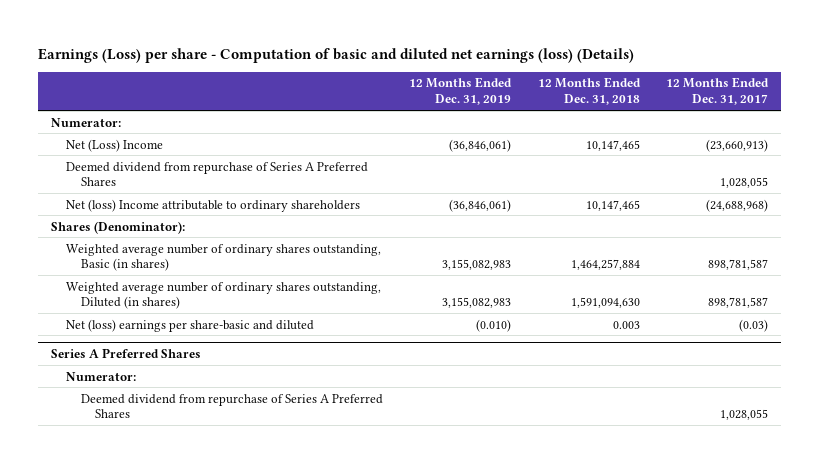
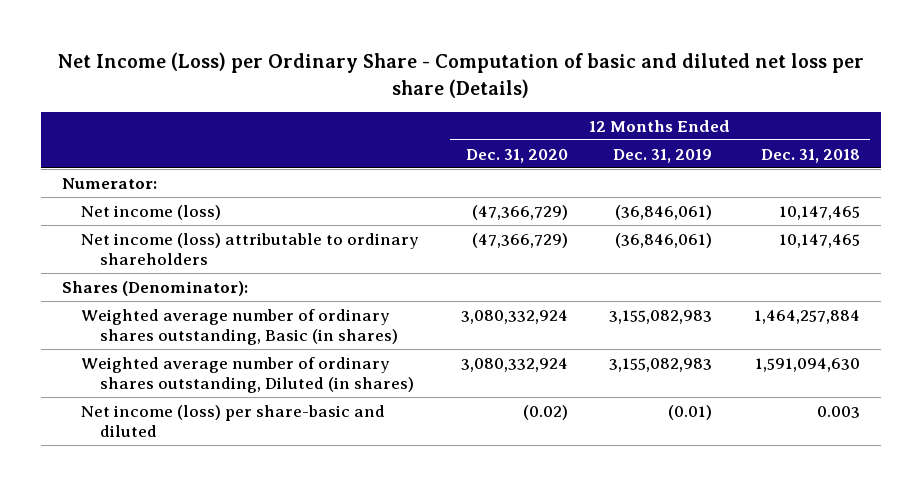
- Earnings (Loss) per share - Computation of basic and diluted net earnings (loss) (Details)
+ Net Income (Loss) per Ordinary Share - Computation of basic and diluted net loss per share (Details)
- | 12 Months Ended Dec. 31, 2019 | 12 Months Ended Dec. 31, 2018 | 12 Months Ended Dec. 31, 2017
+ | 12 Months Ended Dec. 31, 2020 | 12 Months Ended Dec. 31, 2019 | 12 Months Ended Dec. 31, 2018
- Net (Loss) Income | (36,846,061) | 10,147,465 | (23,660,913)
- Deemed dividend from repurchase of Series A Preferred Shares | | | 1,028,055
- Net (loss) Income attributable to ordinary shareholders | (36,846,061) | 10,147,465 | (24,688,968)
+ Net income (loss) | (47,366,729) | (36,846,061) | 10,147,465
+ Net income (loss) attributable to ordinary shareholders | (47,366,729) | (36,846,061) | 10,147,465
- Net (loss) earnings per share-basic and diluted | (0.010) | 0.003 | (0.03)
- Series A Preferred Shares
- Numerator:
- Deemed dividend from repurchase of Series A Preferred Shares | | | 1,028,055
+ Net income (loss) per share-basic and diluted | (0.02) | (0.01) | 0.003

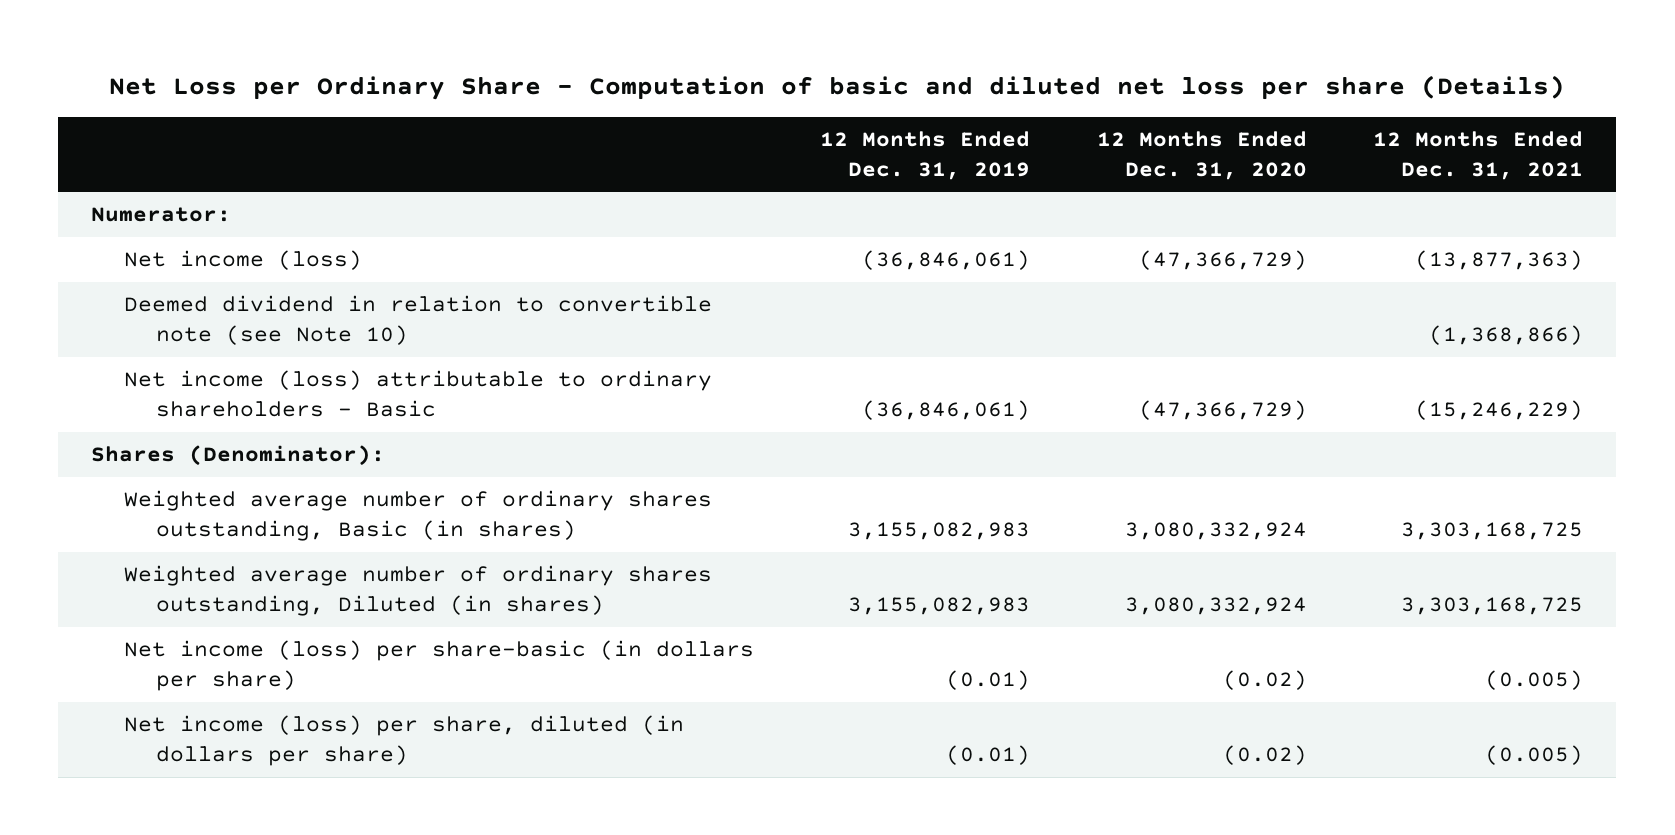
- Net Income (Loss) per Ordinary Share - Computation of basic and diluted net loss per share (Details)
+ Net Loss per Ordinary Share - Computation of basic and diluted net loss per share (Details)
- | 12 Months Ended Dec. 31, 2020 | 12 Months Ended Dec. 31, 2019 | 12 Months Ended Dec. 31, 2018
+ | 12 Months Ended Dec. 31, 2019 | 12 Months Ended Dec. 31, 2020 | 12 Months Ended Dec. 31, 2021
- Net income (loss) attributable to ordinary shareholders | (47,366,729) | (36,846,061) | 10,147,465
+ Deemed dividend in relation to convertible note (see Note 10) | | | (1,368,866)
+ Net income (loss) attributable to ordinary shareholders - Basic | (36,846,061) | (47,366,729) | (15,246,229)
- Net income (loss) per share-basic and diluted | (0.02) | (0.01) | 0.003
+ Net income (loss) per share-basic (in dollars per share) | (0.01) | (0.02) | (0.005)
+ Net income (loss) per share, diluted (in dollars per share) | (0.01) | (0.02) | (0.005)

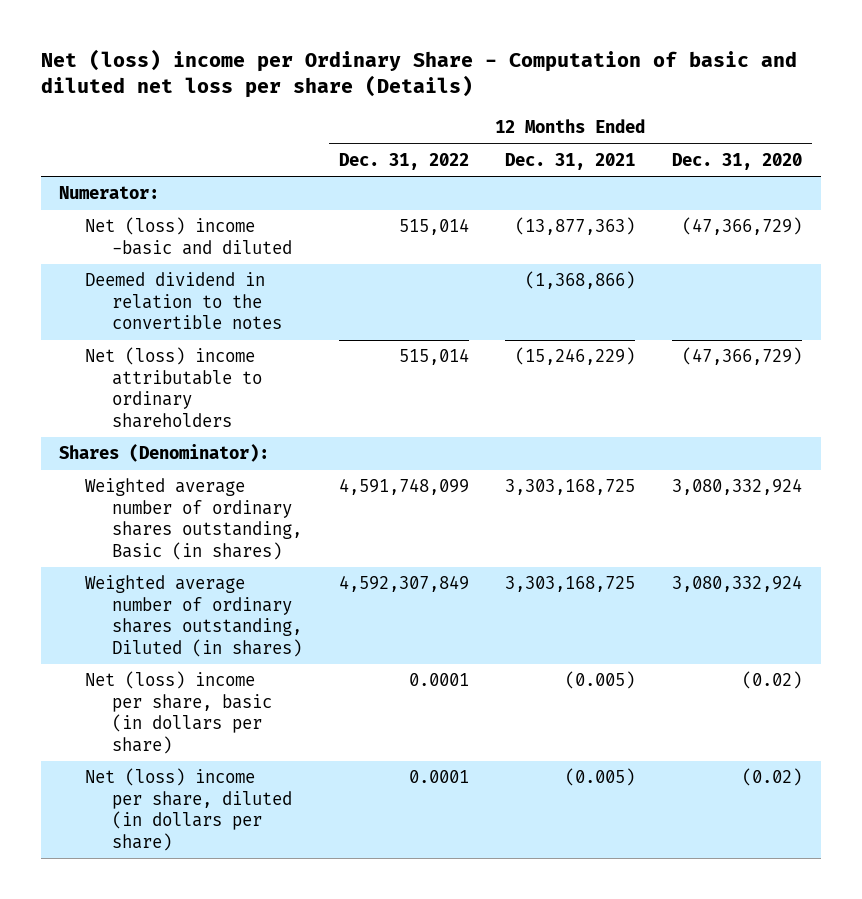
- Net Loss per Ordinary Share - Computation of basic and diluted net loss per share (Details)
+ Net (loss) income per Ordinary Share - Computation of basic and diluted net loss per share (Details)
- | 12 Months Ended Dec. 31, 2019 | 12 Months Ended Dec. 31, 2020 | 12 Months Ended Dec. 31, 2021
+ | 12 Months Ended Dec. 31, 2022 | 12 Months Ended Dec. 31, 2021 | 12 Months Ended Dec. 31, 2020
- Net income (loss) | (36,846,061) | (47,366,729) | (13,877,363)
- Deemed dividend in relation to convertible note (see Note 10) | | | (1,368,866)
- Net income (loss) attributable to ordinary shareholders - Basic | (36,846,061) | (47,366,729) | (15,246,229)
+ Net (loss) income -basic and diluted | 515,014 | (13,877,363) | (47,366,729)
+ Deemed dividend in relation to the convertible notes | | (1,368,866) |
+ Net (loss) income attributable to ordinary shareholders | 515,014 | (15,246,229) | (47,366,729)
- Net income (loss) per share-basic (in dollars per share) | (0.01) | (0.02) | (0.005)
- Net income (loss) per share, diluted (in dollars per share) | (0.01) | (0.02) | (0.005)
+ Net (loss) income per share, basic (in dollars per share) | 0.0001 | (0.005) | (0.02)
+ Net (loss) income per share, diluted (in dollars per share) | 0.0001 | (0.005) | (0.02)

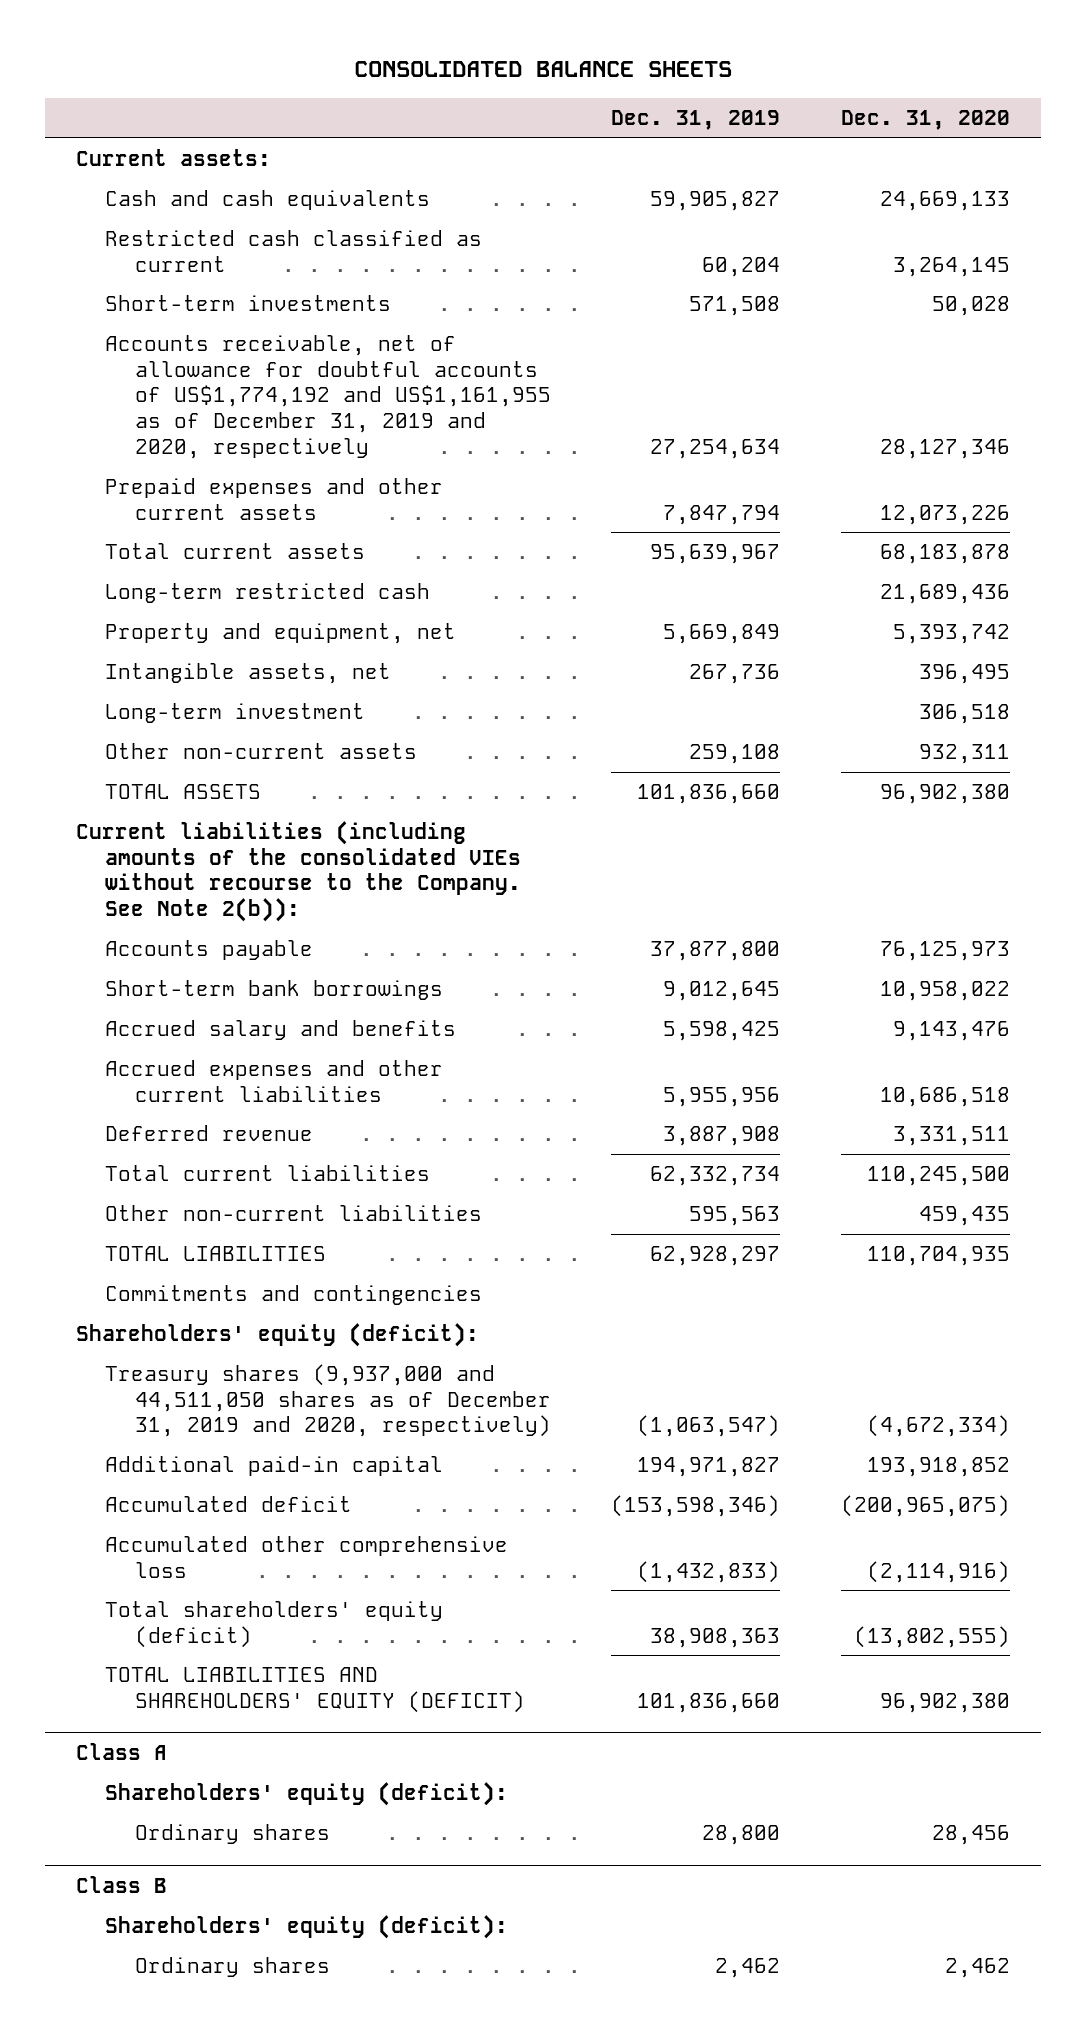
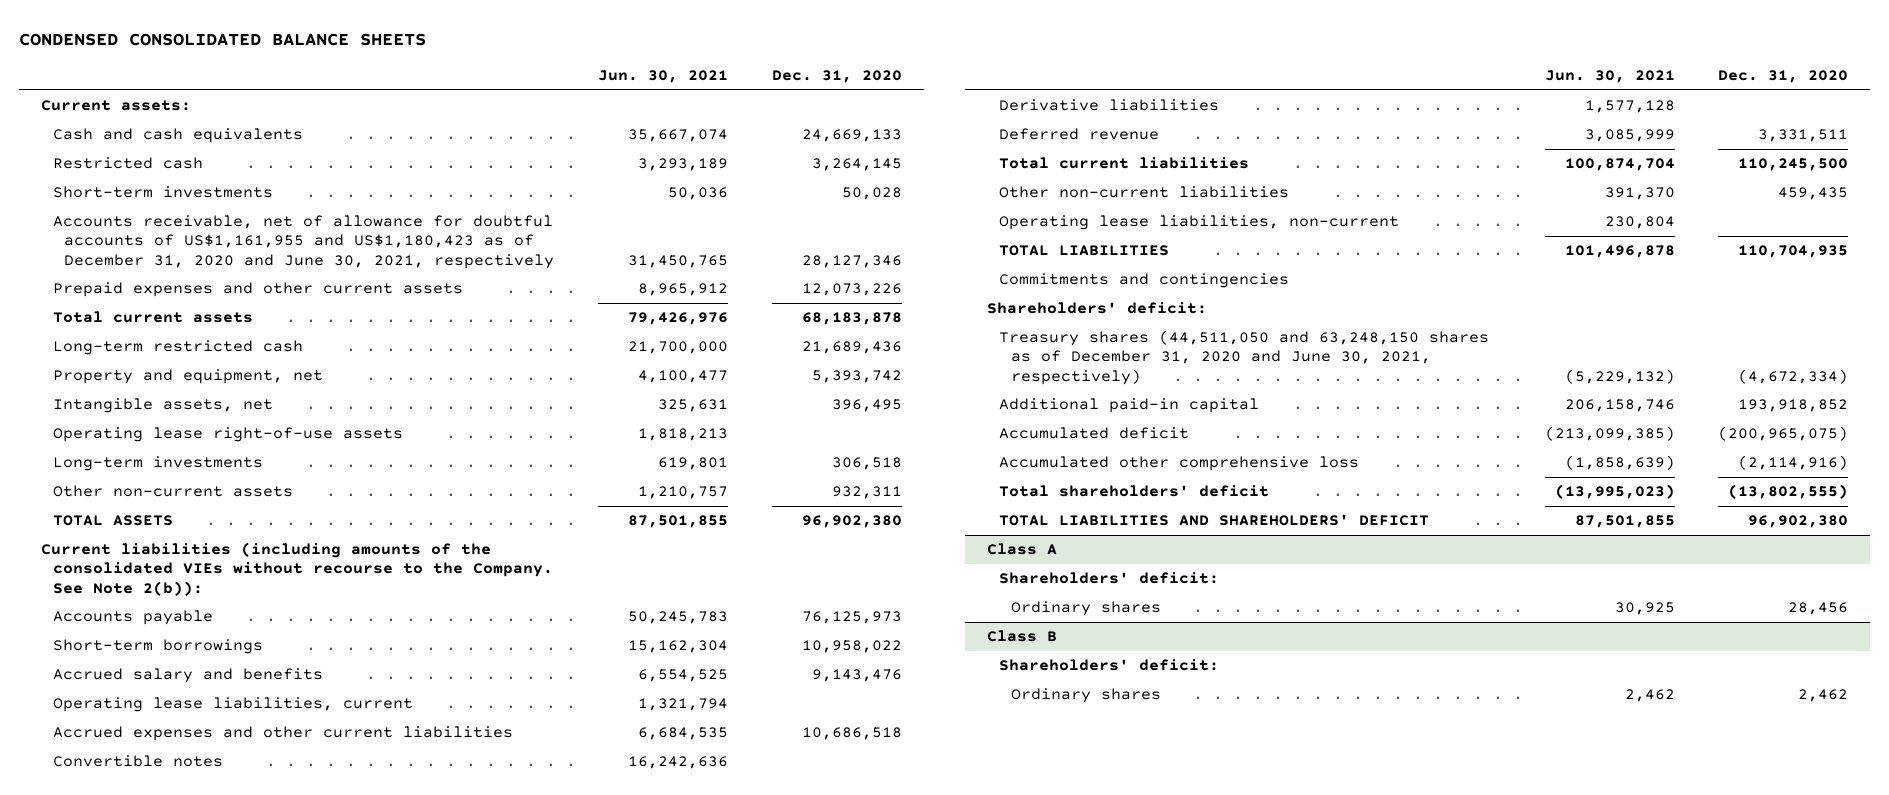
- CONSOLIDATED BALANCE SHEETS
+ CONDENSED CONSOLIDATED BALANCE SHEETS
- | Dec. 31, 2019 | Dec. 31, 2020
+ | Jun. 30, 2021 | Dec. 31, 2020
- Restricted cash classified as current | 60,204 | 3,264,145
+ Restricted cash | 3,293,189 | 3,264,145
- Accounts receivable, net of allowance for doubtful accounts of US$1,774,192 and US$1,161,955 as of December 31, 2019 and 2020, respectively | 27,254,634 | 28,127,346
+ Accounts receivable, net of allowance for doubtful accounts of US$1,161,955 and US$1,180,423 as of December 31, 2020 and June 30, 2021, respectively | 31,450,765 | 28,127,346
- Long-term investment | | 306,518
+ Operating lease right-of-use assets | 1,818,213 |
+ Long-term investments | 619,801 | 306,518
- Short-term bank borrowings | 9,012,645 | 10,958,022
+ Short-term borrowings | 15,162,304 | 10,958,022
+ Operating lease liabilities, current | 1,321,794 |
+ Convertible notes | 16,242,636 |
+ Derivative liabilities | 1,577,128 |
+ Operating lease liabilities, non-current | 230,804 |
- Shareholders' equity (deficit):
- Treasury shares (9,937,000 and 44,511,050 shares as of December 31, 2019 and 2020, respectively) | (1,063,547) | (4,672,334)
+ Shareholders' deficit:
+ Treasury shares (44,511,050 and 63,248,150 shares as of December 31, 2020 and June 30, 2021, respectively) | (5,229,132) | (4,672,334)
- Total shareholders' equity (deficit) | 38,908,363 | (13,802,555)
- TOTAL LIABILITIES AND SHAREHOLDERS' EQUITY (DEFICIT) | 101,836,660 | 96,902,380
+ Total shareholders' deficit | (13,995,023) | (13,802,555)
+ TOTAL LIABILITIES AND SHAREHOLDERS' DEFICIT | 87,501,855 | 96,902,380
@ Class A
- Shareholders' equity (deficit):
+ Shareholders' deficit:
@ Class B
- Shareholders' equity (deficit):
+ Shareholders' deficit:

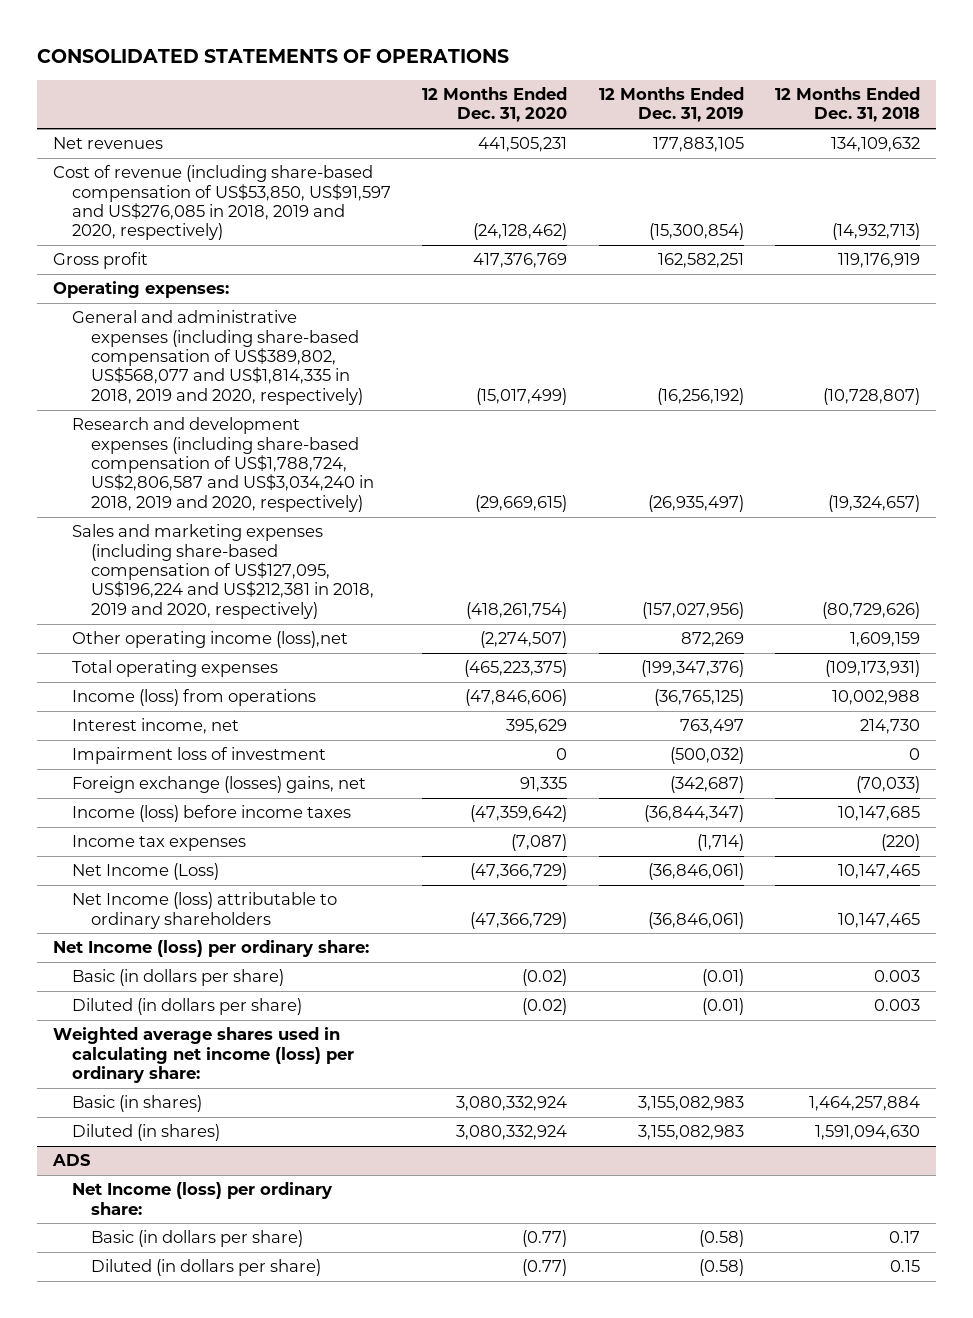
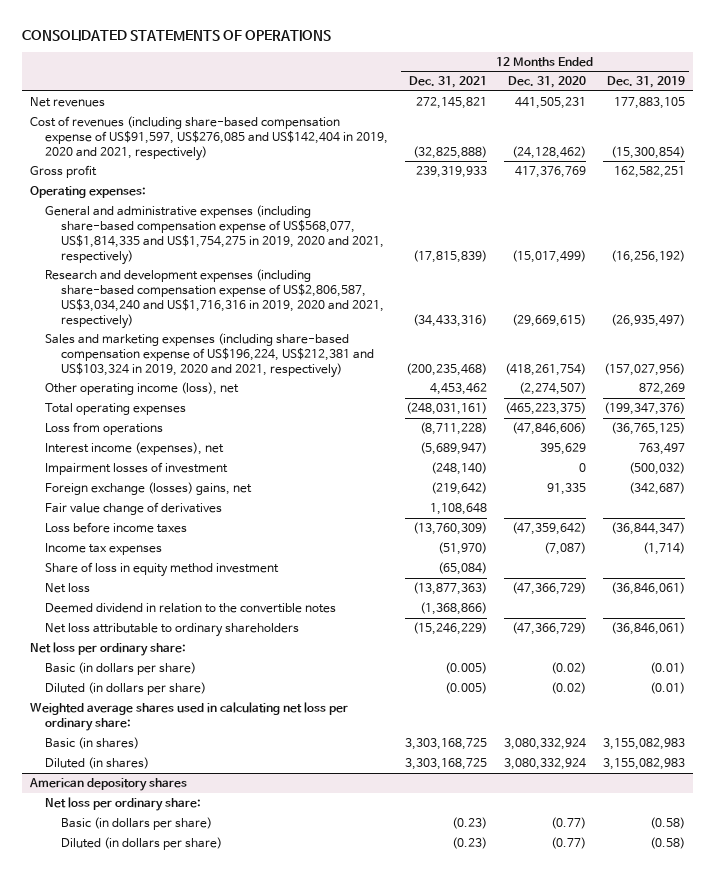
- | 12 Months Ended Dec. 31, 2020 | 12 Months Ended Dec. 31, 2019 | 12 Months Ended Dec. 31, 2018
+ | 12 Months Ended Dec. 31, 2021 | 12 Months Ended Dec. 31, 2020 | 12 Months Ended Dec. 31, 2019
- Cost of revenue (including share-based compensation of US$53,850, US$91,597 and US$276,085 in 2018, 2019 and 2020, respectively) | (24,128,462) | (15,300,854) | (14,932,713)
+ Cost of revenues (including share-based compensation expense of US$91,597, US$276,085 and US$142,404 in 2019, 2020 and 2021, respectively) | (32,825,888) | (24,128,462) | (15,300,854)
- General and administrative expenses (including share-based compensation of US$389,802, US$568,077 and US$1,814,335 in 2018, 2019 and 2020, respectively) | (15,017,499) | (16,256,192) | (10,728,807)
- Research and development expenses (including share-based compensation of US$1,788,724, US$2,806,587 and US$3,034,240 in 2018, 2019 and 2020, respectively) | (29,669,615) | (26,935,497) | (19,324,657)
- Sales and marketing expenses (including share-based compensation of US$127,095, US$196,224 and US$212,381 in 2018, 2019 and 2020, respectively) | (418,261,754) | (157,027,956) | (80,729,626)
- Other operating income (loss),net | (2,274,507) | 872,269 | 1,609,159
+ General and administrative expenses (including share-based compensation expense of US$568,077, US$1,814,335 and US$1,754,275 in 2019, 2020 and 2021, respectively) | (17,815,839) | (15,017,499) | (16,256,192)
+ Research and development expenses (including share-based compensation expense of US$2,806,587, US$3,034,240 and US$1,716,316 in 2019, 2020 and 2021, respectively) | (34,433,316) | (29,669,615) | (26,935,497)
+ Sales and marketing expenses (including share-based compensation expense of US$196,224, US$212,381 and US$103,324 in 2019, 2020 and 2021, respectively) | (200,235,468) | (418,261,754) | (157,027,956)
+ Other operating income (loss), net | 4,453,462 | (2,274,507) | 872,269
- Income (loss) from operations | (47,846,606) | (36,765,125) | 10,002,988
- Interest income, net | 395,629 | 763,497 | 214,730
- Impairment loss of investment | 0 | (500,032) | 0
+ Loss from operations | (8,711,228) | (47,846,606) | (36,765,125)
+ Interest income (expenses), net | (5,689,947) | 395,629 | 763,497
+ Impairment losses of investment | (248,140) | 0 | (500,032)
- Income (loss) before income taxes | (47,359,642) | (36,844,347) | 10,147,685
+ Fair value change of derivatives | 1,108,648 | |
+ Loss before income taxes | (13,760,309) | (47,359,642) | (36,844,347)
- Net Income (Loss) | (47,366,729) | (36,846,061) | 10,147,465
- Net Income (loss) attributable to ordinary shareholders | (47,366,729) | (36,846,061) | 10,147,465
- Net Income (loss) per ordinary share:
+ Share of loss in equity method investment | (65,084) | |
+ Net loss | (13,877,363) | (47,366,729) | (36,846,061)
+ Deemed dividend in relation to the convertible notes | (1,368,866) | |
+ Net loss attributable to ordinary shareholders | (15,246,229) | (47,366,729) | (36,846,061)
+ Net loss per ordinary share:
- Weighted average shares used in calculating net income (loss) per ordinary share:
+ Weighted average shares used in calculating net loss per ordinary share:
- ADS
- Net Income (loss) per ordinary share:
+ American depository shares
+ Net loss per ordinary share:

